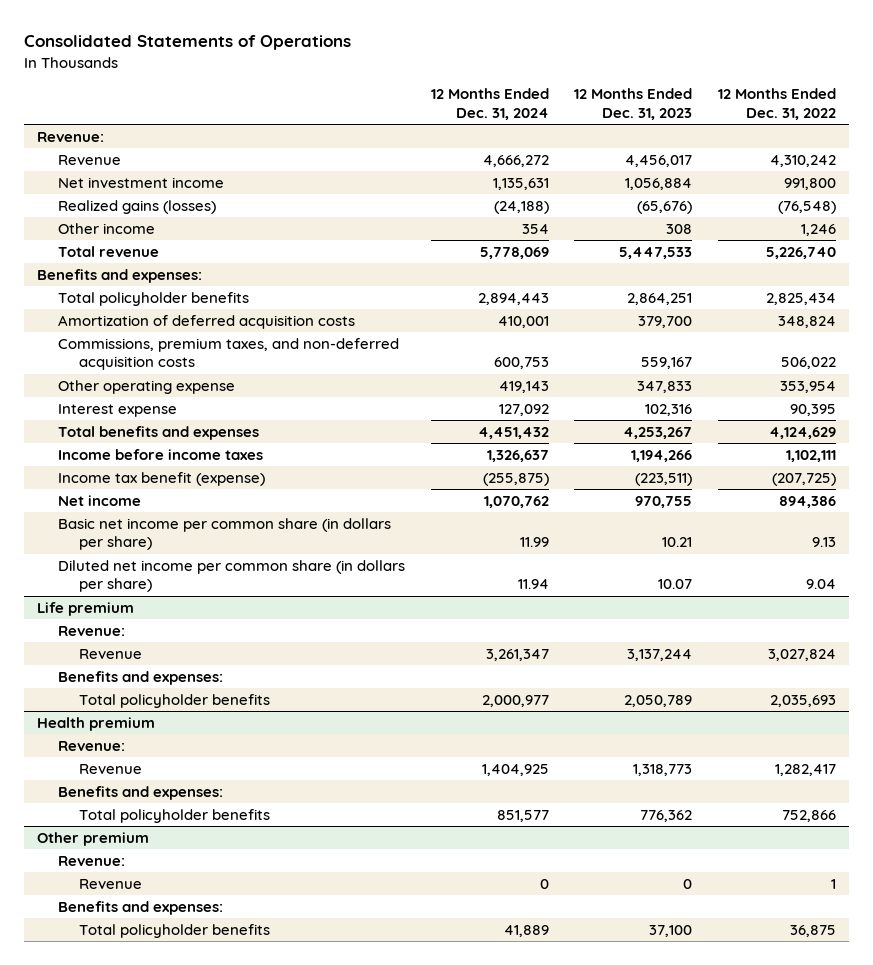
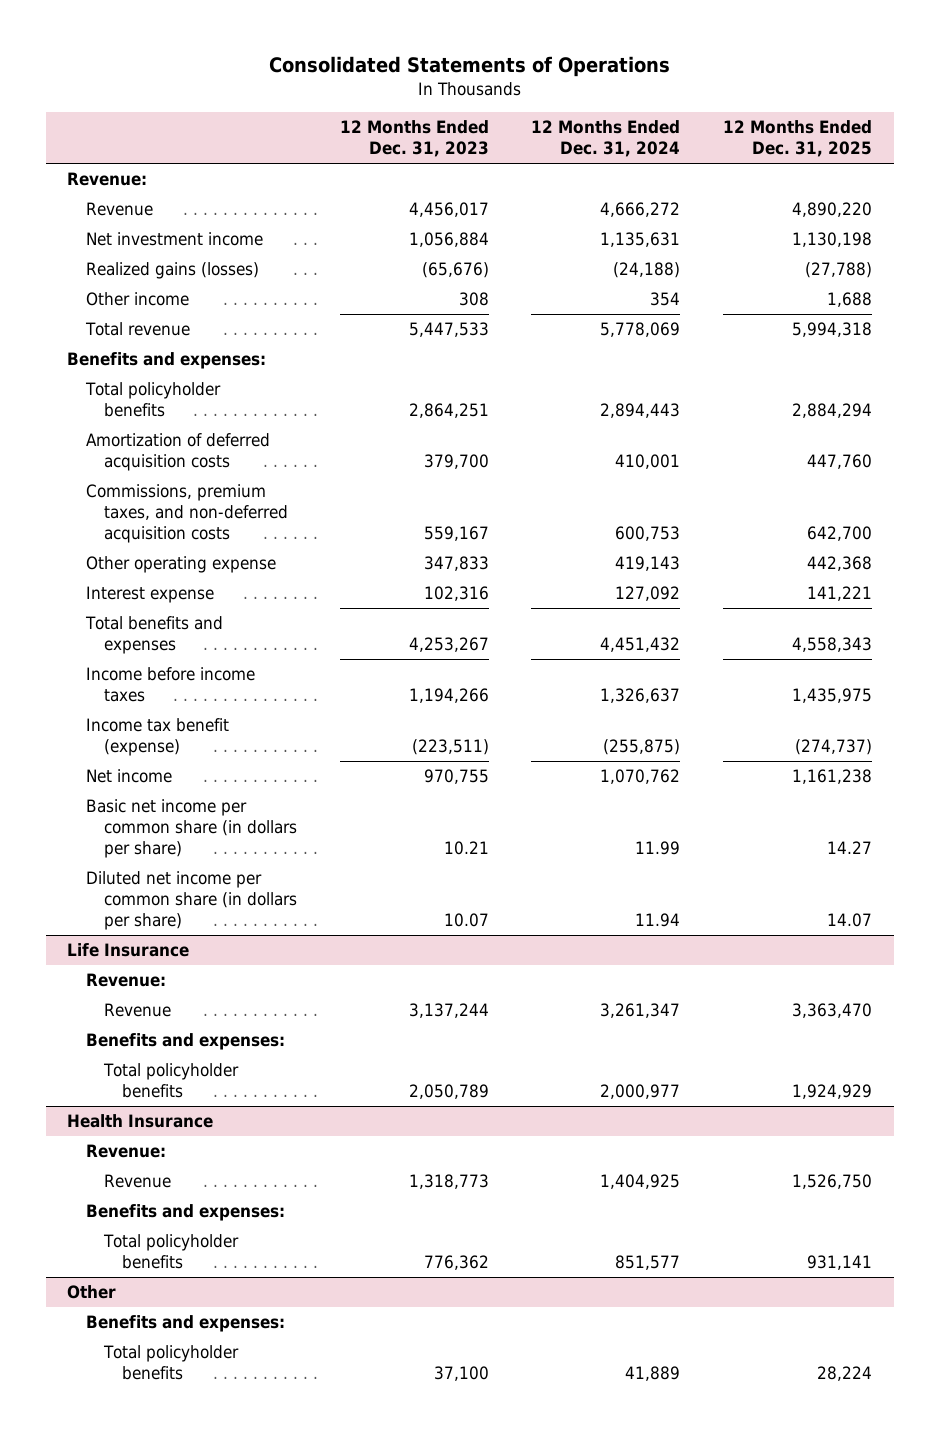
- | 12 Months Ended Dec. 31, 2024 | 12 Months Ended Dec. 31, 2023 | 12 Months Ended Dec. 31, 2022
+ | 12 Months Ended Dec. 31, 2023 | 12 Months Ended Dec. 31, 2024 | 12 Months Ended Dec. 31, 2025
- Life premium
+ Life Insurance
- Health premium
+ Health Insurance
- Other premium
- Revenue:
- Revenue | 0 | 0 | 1
+ Other

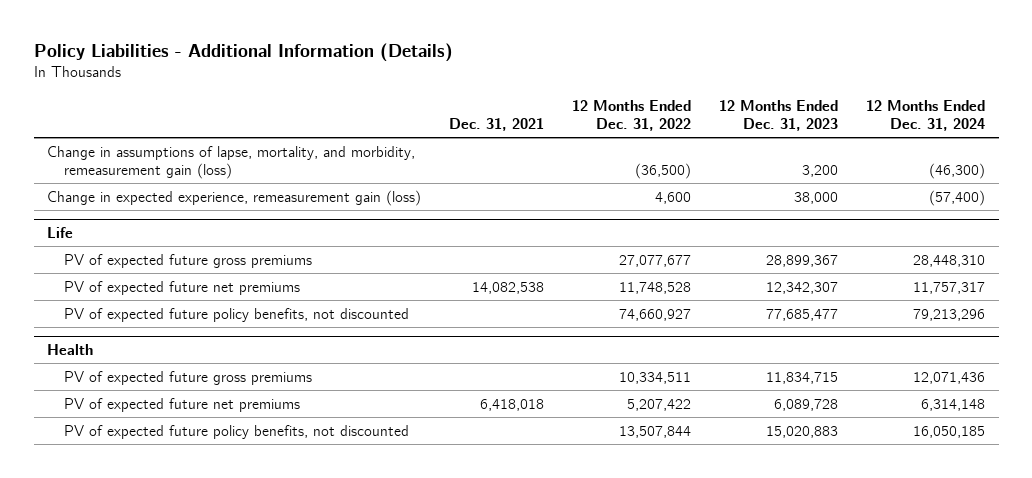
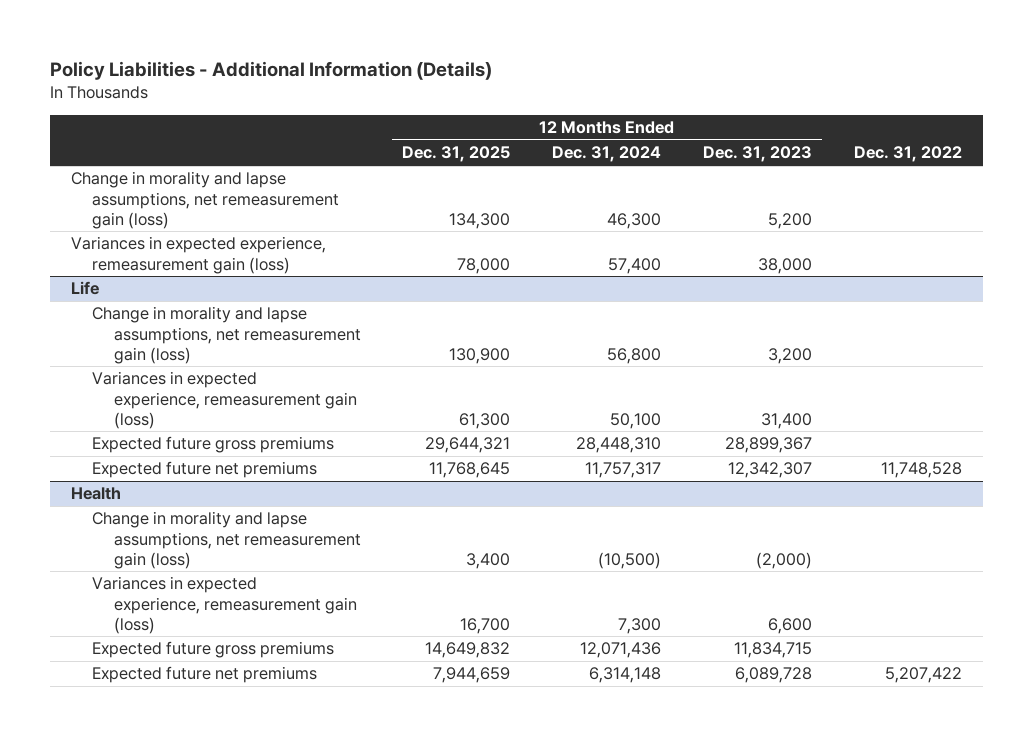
- | Dec. 31, 2021 | 12 Months Ended Dec. 31, 2022 | 12 Months Ended Dec. 31, 2023 | 12 Months Ended Dec. 31, 2024
+ | 12 Months Ended Dec. 31, 2025 | 12 Months Ended Dec. 31, 2024 | 12 Months Ended Dec. 31, 2023 | Dec. 31, 2022
- Change in assumptions of lapse, mortality, and morbidity, remeasurement gain (loss) | | (36,500) | 3,200 | (46,300)
- Change in expected experience, remeasurement gain (loss) | | 4,600 | 38,000 | (57,400)
+ Change in morality and lapse assumptions, net remeasurement gain (loss) | 134,300 | 46,300 | 5,200 |
+ Variances in expected experience, remeasurement gain (loss) | 78,000 | 57,400 | 38,000 |
@ Life
- PV of expected future gross premiums | | 27,077,677 | 28,899,367 | 28,448,310
- PV of expected future net premiums | 14,082,538 | 11,748,528 | 12,342,307 | 11,757,317
- PV of expected future policy benefits, not discounted | | 74,660,927 | 77,685,477 | 79,213,296
+ Change in morality and lapse assumptions, net remeasurement gain (loss) | 130,900 | 56,800 | 3,200 |
+ Variances in expected experience, remeasurement gain (loss) | 61,300 | 50,100 | 31,400 |
+ Expected future gross premiums | 29,644,321 | 28,448,310 | 28,899,367 |
+ Expected future net premiums | 11,768,645 | 11,757,317 | 12,342,307 | 11,748,528
@ Health
- PV of expected future gross premiums | | 10,334,511 | 11,834,715 | 12,071,436
- PV of expected future net premiums | 6,418,018 | 5,207,422 | 6,089,728 | 6,314,148
- PV of expected future policy benefits, not discounted | | 13,507,844 | 15,020,883 | 16,050,185
+ Change in morality and lapse assumptions, net remeasurement gain (loss) | 3,400 | (10,500) | (2,000) |
+ Variances in expected experience, remeasurement gain (loss) | 16,700 | 7,300 | 6,600 |
+ Expected future gross premiums | 14,649,832 | 12,071,436 | 11,834,715 |
+ Expected future net premiums | 7,944,659 | 6,314,148 | 6,089,728 | 5,207,422

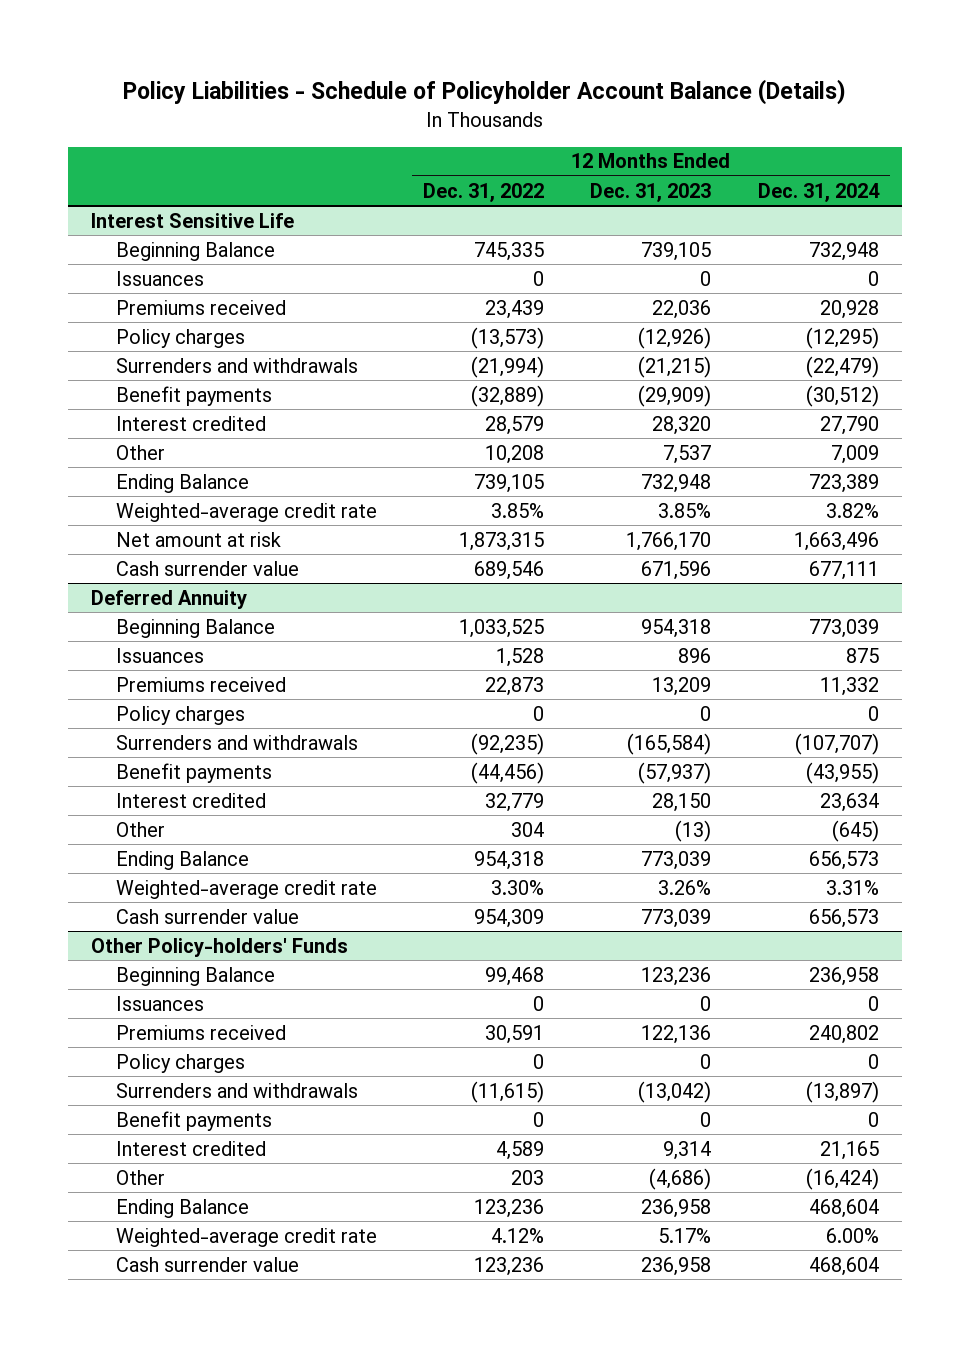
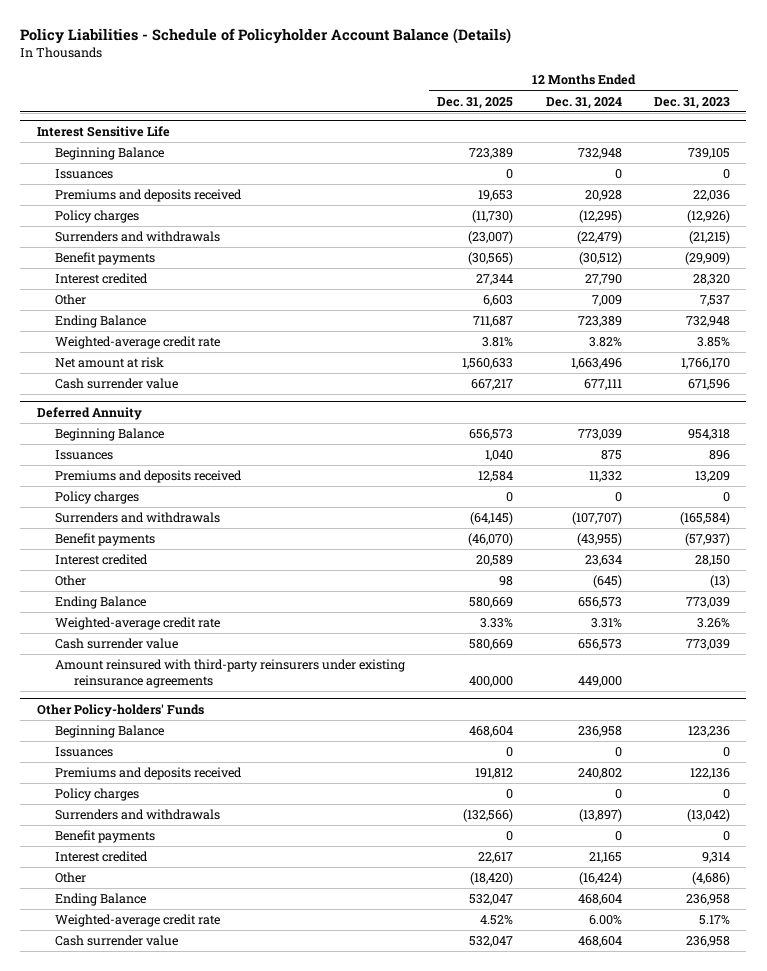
- | 12 Months Ended Dec. 31, 2022 | 12 Months Ended Dec. 31, 2023 | 12 Months Ended Dec. 31, 2024
+ | 12 Months Ended Dec. 31, 2025 | 12 Months Ended Dec. 31, 2024 | 12 Months Ended Dec. 31, 2023
@ Interest Sensitive Life
- Premiums received | 23,439 | 22,036 | 20,928
+ Premiums and deposits received | 19,653 | 20,928 | 22,036
@ Deferred Annuity
- Premiums received | 22,873 | 13,209 | 11,332
+ Premiums and deposits received | 12,584 | 11,332 | 13,209
+ Amount reinsured with third-party reinsurers under existing reinsurance agreements | 400,000 | 449,000 |
@ Other Policy-holders' Funds
- Premiums received | 30,591 | 122,136 | 240,802
+ Premiums and deposits received | 191,812 | 240,802 | 122,136

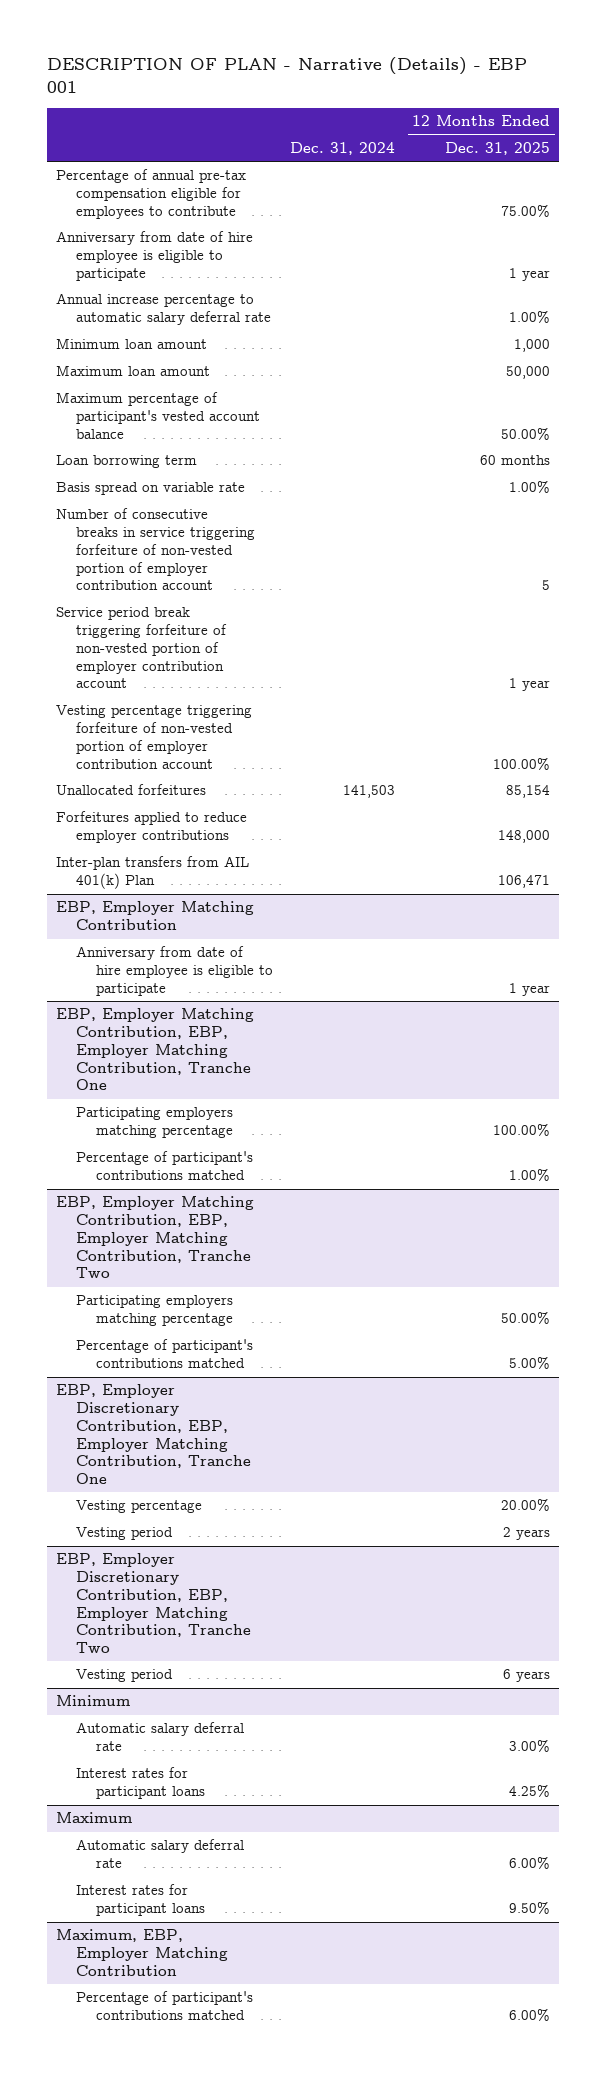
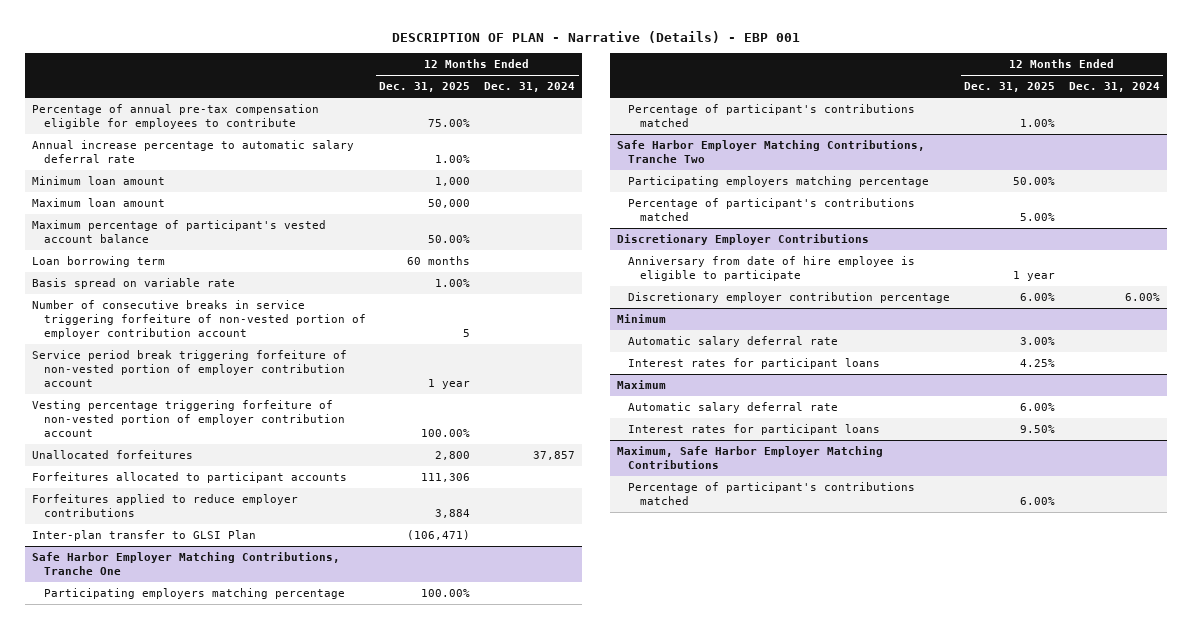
- | Dec. 31, 2024 | 12 Months Ended Dec. 31, 2025
+ | 12 Months Ended Dec. 31, 2025 | 12 Months Ended Dec. 31, 2024
- Anniversary from date of hire employee is eligible to participate | | 1 year
- Unallocated forfeitures | 141,503 | 85,154
- Forfeitures applied to reduce employer contributions | | 148,000
- Inter-plan transfers from AIL 401(k) Plan | | 106,471
- EBP, Employer Matching Contribution
- Anniversary from date of hire employee is eligible to participate | | 1 year
- EBP, Employer Matching Contribution, EBP, Employer Matching Contribution, Tranche One
+ Unallocated forfeitures | 2,800 | 37,857
+ Forfeitures allocated to participant accounts | 111,306 |
+ Forfeitures applied to reduce employer contributions | 3,884 |
+ Inter-plan transfer to GLSI Plan | (106,471) |
+ Safe Harbor Employer Matching Contributions, Tranche One
- EBP, Employer Matching Contribution, EBP, Employer Matching Contribution, Tranche Two
+ Safe Harbor Employer Matching Contributions, Tranche Two
- EBP, Employer Discretionary Contribution, EBP, Employer Matching Contribution, Tranche One
- Vesting percentage | | 20.00%
- Vesting period | | 2 years
- EBP, Employer Discretionary Contribution, EBP, Employer Matching Contribution, Tranche Two
- Vesting period | | 6 years
+ Discretionary Employer Contributions
+ Anniversary from date of hire employee is eligible to participate | 1 year |
+ Discretionary employer contribution percentage | 6.00% | 6.00%
- Maximum, EBP, Employer Matching Contribution
+ Maximum, Safe Harbor Employer Matching Contributions

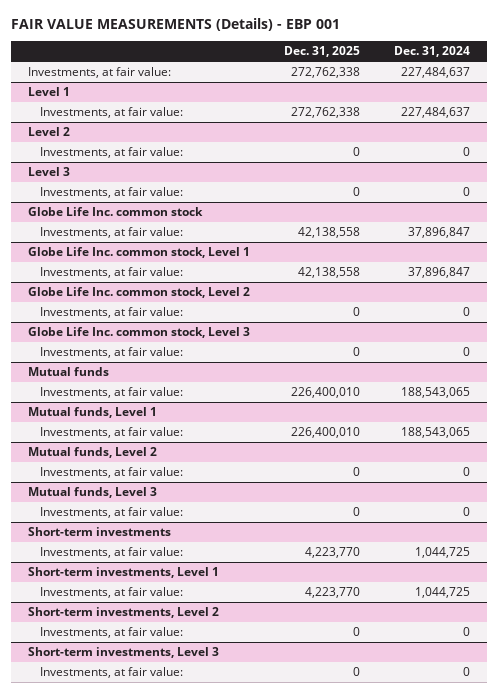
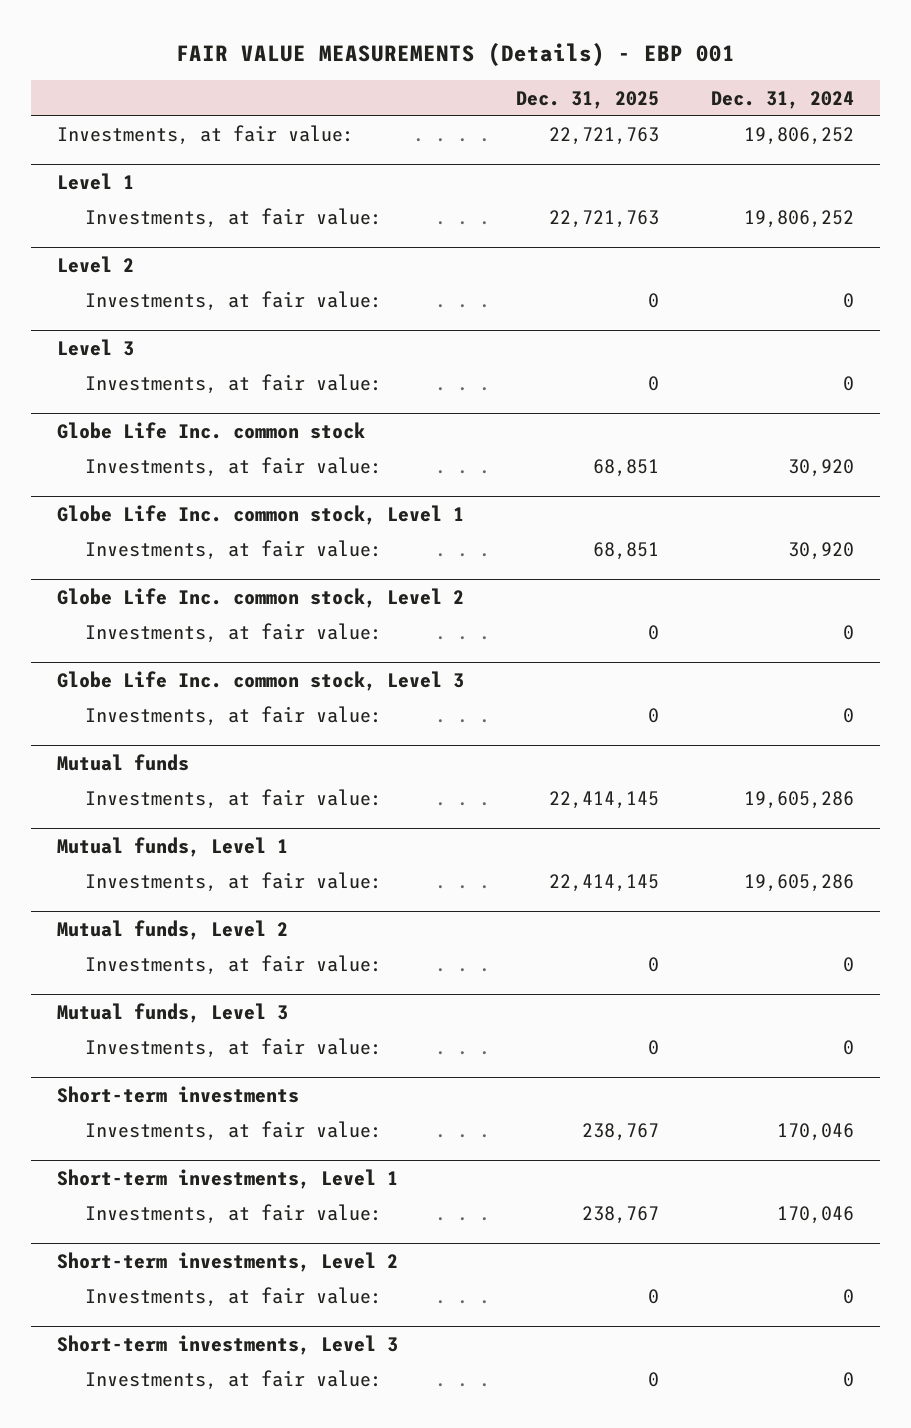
- Investments, at fair value: | 272,762,338 | 227,484,637
+ Investments, at fair value: | 22,721,763 | 19,806,252
@ Level 1
- Investments, at fair value: | 272,762,338 | 227,484,637
+ Investments, at fair value: | 22,721,763 | 19,806,252
@ Globe Life Inc. common stock
- Investments, at fair value: | 42,138,558 | 37,896,847
+ Investments, at fair value: | 68,851 | 30,920
@ Globe Life Inc. common stock, Level 1
- Investments, at fair value: | 42,138,558 | 37,896,847
+ Investments, at fair value: | 68,851 | 30,920
@ Mutual funds
- Investments, at fair value: | 226,400,010 | 188,543,065
+ Investments, at fair value: | 22,414,145 | 19,605,286
@ Mutual funds, Level 1
- Investments, at fair value: | 226,400,010 | 188,543,065
+ Investments, at fair value: | 22,414,145 | 19,605,286
@ Short-term investments
- Investments, at fair value: | 4,223,770 | 1,044,725
+ Investments, at fair value: | 238,767 | 170,046
@ Short-term investments, Level 1
- Investments, at fair value: | 4,223,770 | 1,044,725
+ Investments, at fair value: | 238,767 | 170,046

